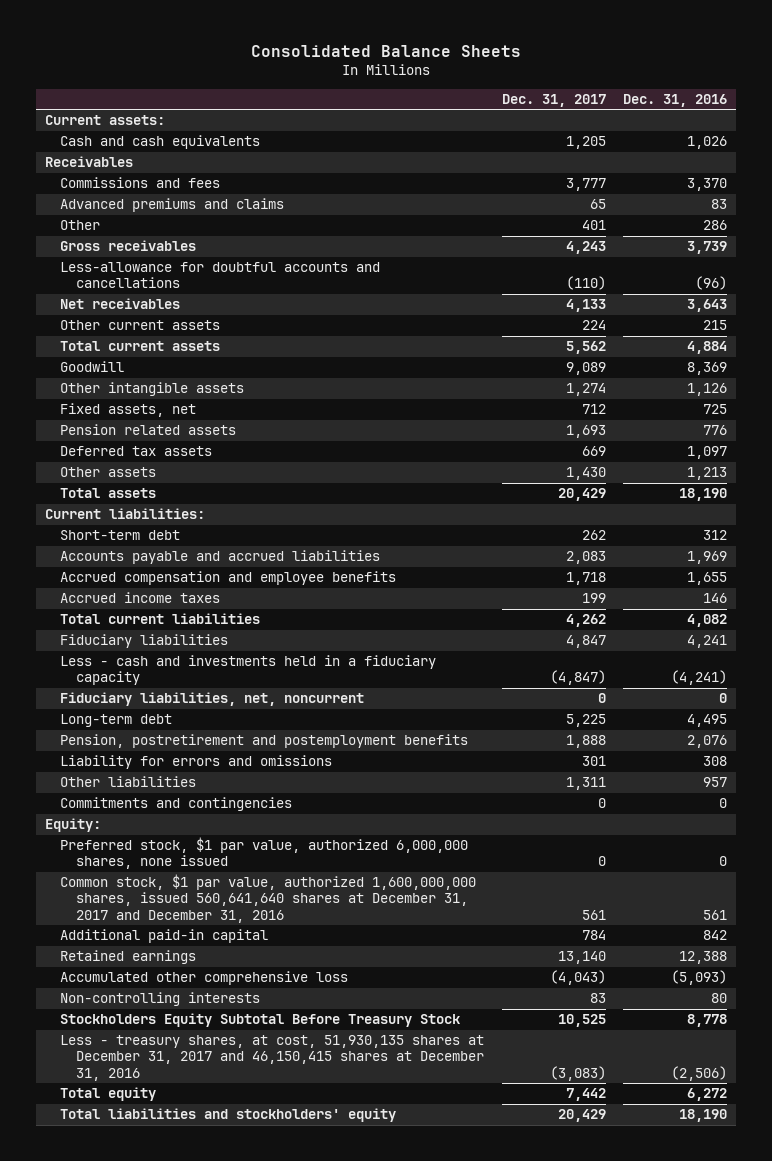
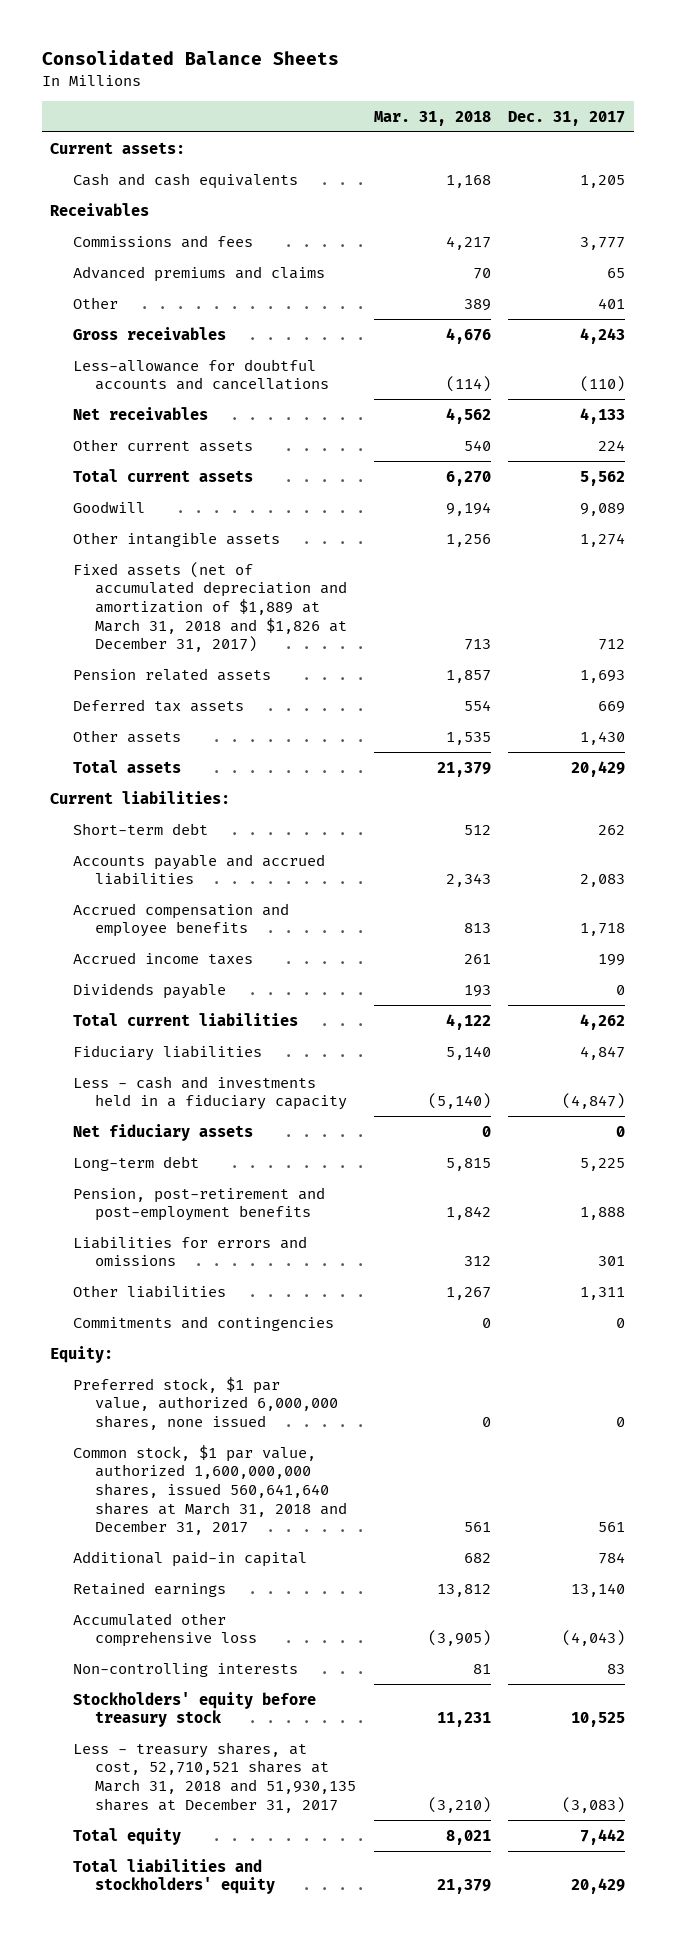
- | Dec. 31, 2017 | Dec. 31, 2016
+ | Mar. 31, 2018 | Dec. 31, 2017
- Fixed assets, net | 712 | 725
+ Fixed assets (net of accumulated depreciation and amortization of $1,889 at March 31, 2018 and $1,826 at December 31, 2017) | 713 | 712
+ Dividends payable | 193 | 0
- Fiduciary liabilities, net, noncurrent | 0 | 0
+ Net fiduciary assets | 0 | 0
- Pension, postretirement and postemployment benefits | 1,888 | 2,076
- Liability for errors and omissions | 301 | 308
+ Pension, post-retirement and post-employment benefits | 1,842 | 1,888
+ Liabilities for errors and omissions | 312 | 301
- Common stock, $1 par value, authorized 1,600,000,000 shares, issued 560,641,640 shares at December 31, 2017 and December 31, 2016 | 561 | 561
+ Common stock, $1 par value, authorized 1,600,000,000 shares, issued 560,641,640 shares at March 31, 2018 and December 31, 2017 | 561 | 561
- Stockholders Equity Subtotal Before Treasury Stock | 10,525 | 8,778
- Less - treasury shares, at cost, 51,930,135 shares at December 31, 2017 and 46,150,415 shares at December 31, 2016 | (3,083) | (2,506)
+ Stockholders' equity before treasury stock | 11,231 | 10,525
+ Less - treasury shares, at cost, 52,710,521 shares at March 31, 2018 and 51,930,135 shares at December 31, 2017 | (3,210) | (3,083)

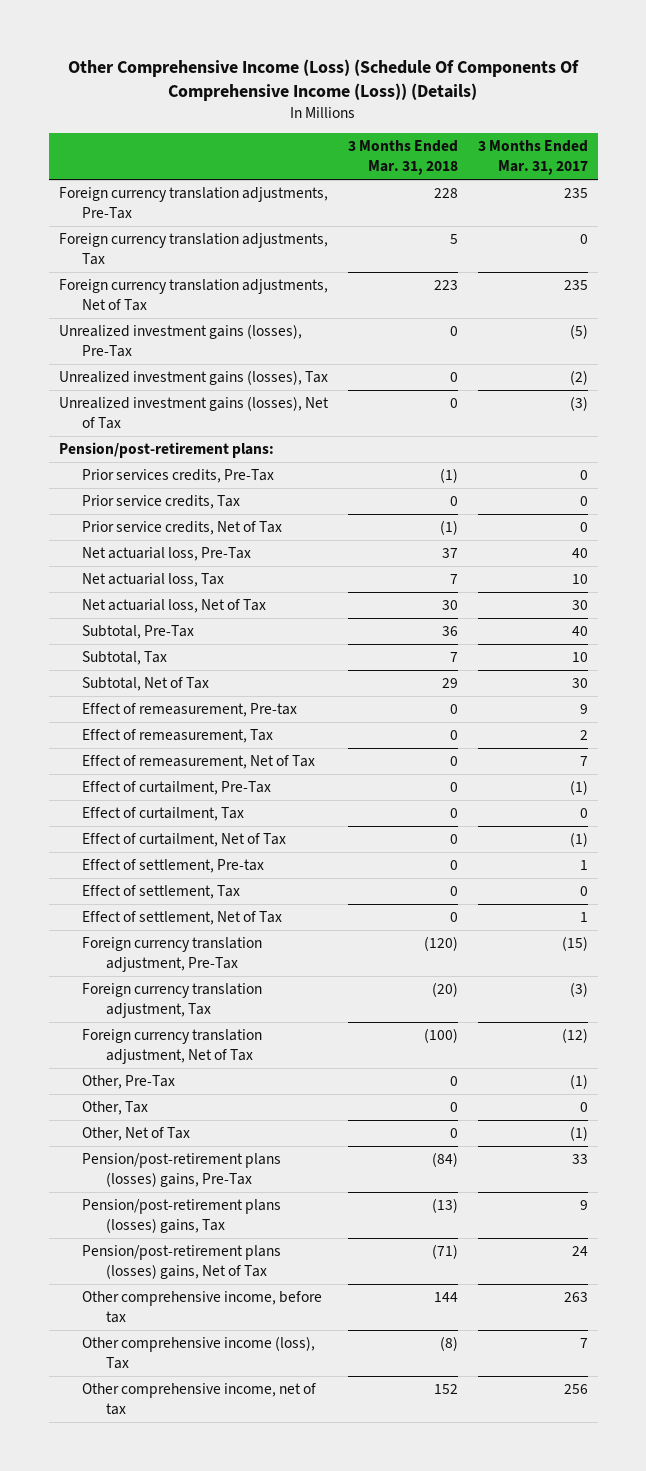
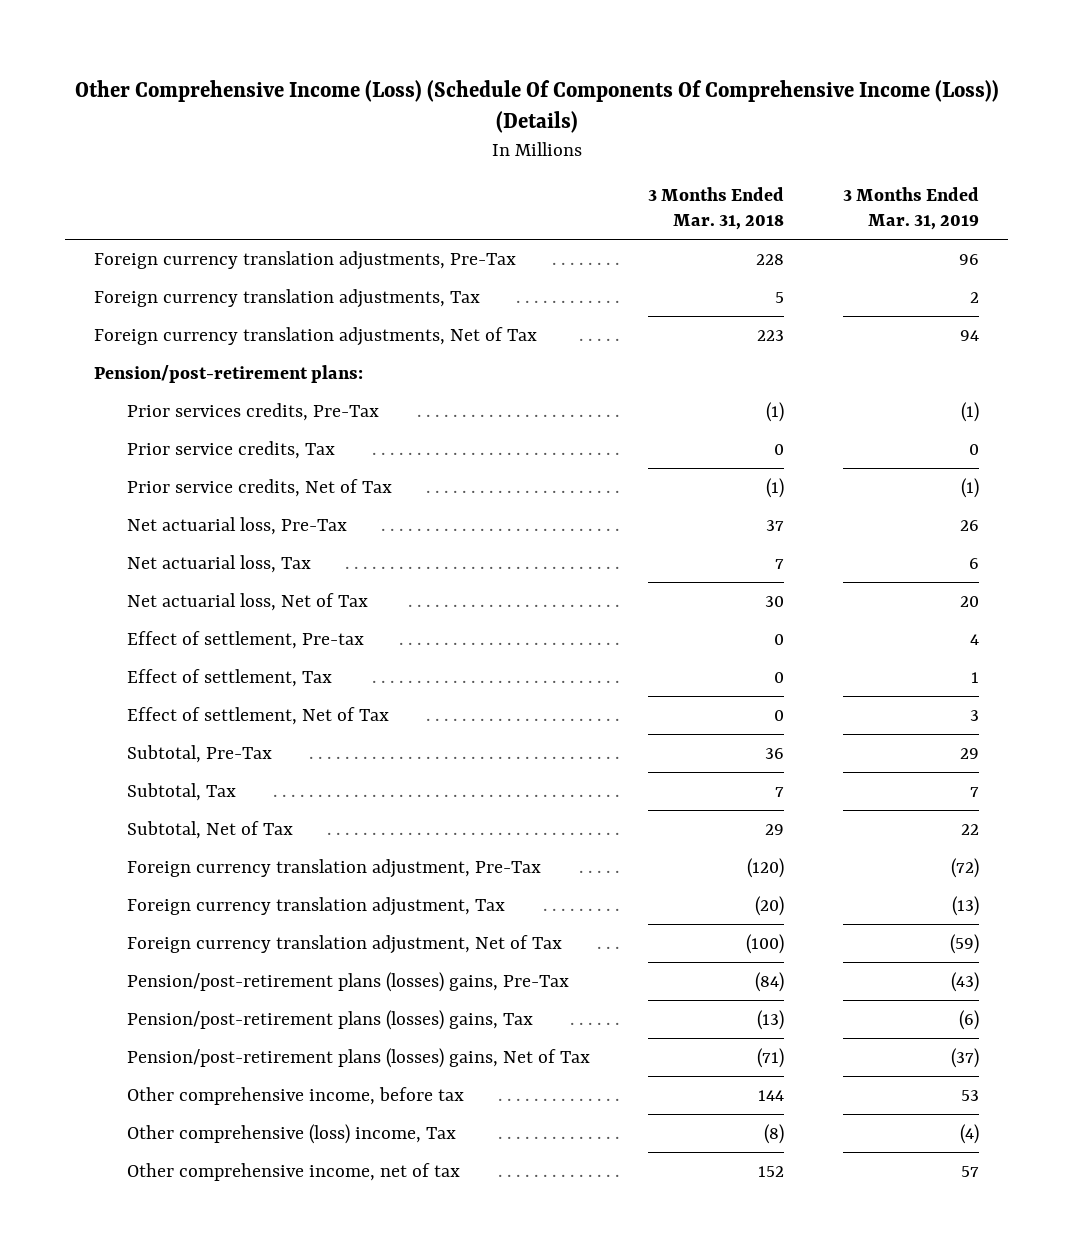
- | 3 Months Ended Mar. 31, 2018 | 3 Months Ended Mar. 31, 2017
+ | 3 Months Ended Mar. 31, 2018 | 3 Months Ended Mar. 31, 2019
- Unrealized investment gains (losses), Pre-Tax | 0 | (5)
- Unrealized investment gains (losses), Tax | 0 | (2)
- Unrealized investment gains (losses), Net of Tax | 0 | (3)
- Effect of remeasurement, Pre-tax | 0 | 9
- Effect of remeasurement, Tax | 0 | 2
- Effect of remeasurement, Net of Tax | 0 | 7
- Effect of curtailment, Pre-Tax | 0 | (1)
- Effect of curtailment, Tax | 0 | 0
- Effect of curtailment, Net of Tax | 0 | (1)
moved down: Subtotal, Pre-Tax | 36 | 29
moved down: Subtotal, Tax | 7 | 7
moved down: Subtotal, Net of Tax | 29 | 22
- Other, Pre-Tax | 0 | (1)
- Other, Tax | 0 | 0
- Other, Net of Tax | 0 | (1)
- Other comprehensive income (loss), Tax | (8) | 7
+ Other comprehensive (loss) income, Tax | (8) | (4)

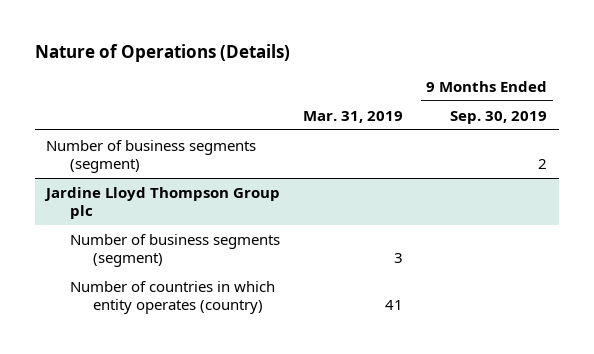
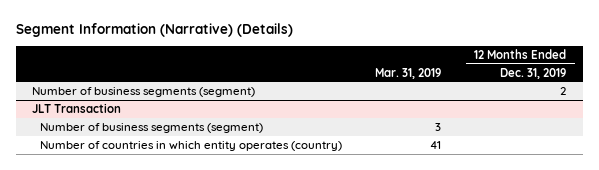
- Nature of Operations (Details)
+ Segment Information (Narrative) (Details)
- | Mar. 31, 2019 | 9 Months Ended Sep. 30, 2019
+ | Mar. 31, 2019 | 12 Months Ended Dec. 31, 2019
- Jardine Lloyd Thompson Group plc
+ JLT Transaction

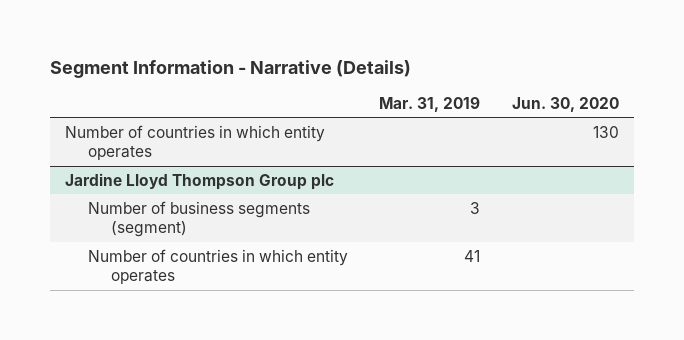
- Segment Information (Narrative) (Details)
+ Segment Information - Narrative (Details)
- | Mar. 31, 2019 | 12 Months Ended Dec. 31, 2019
+ | Mar. 31, 2019 | Jun. 30, 2020
- Number of business segments (segment) | | 2
- JLT Transaction
+ Number of countries in which entity operates | | 130
+ Jardine Lloyd Thompson Group plc
- Number of countries in which entity operates (country) | 41 |
+ Number of countries in which entity operates | 41 |

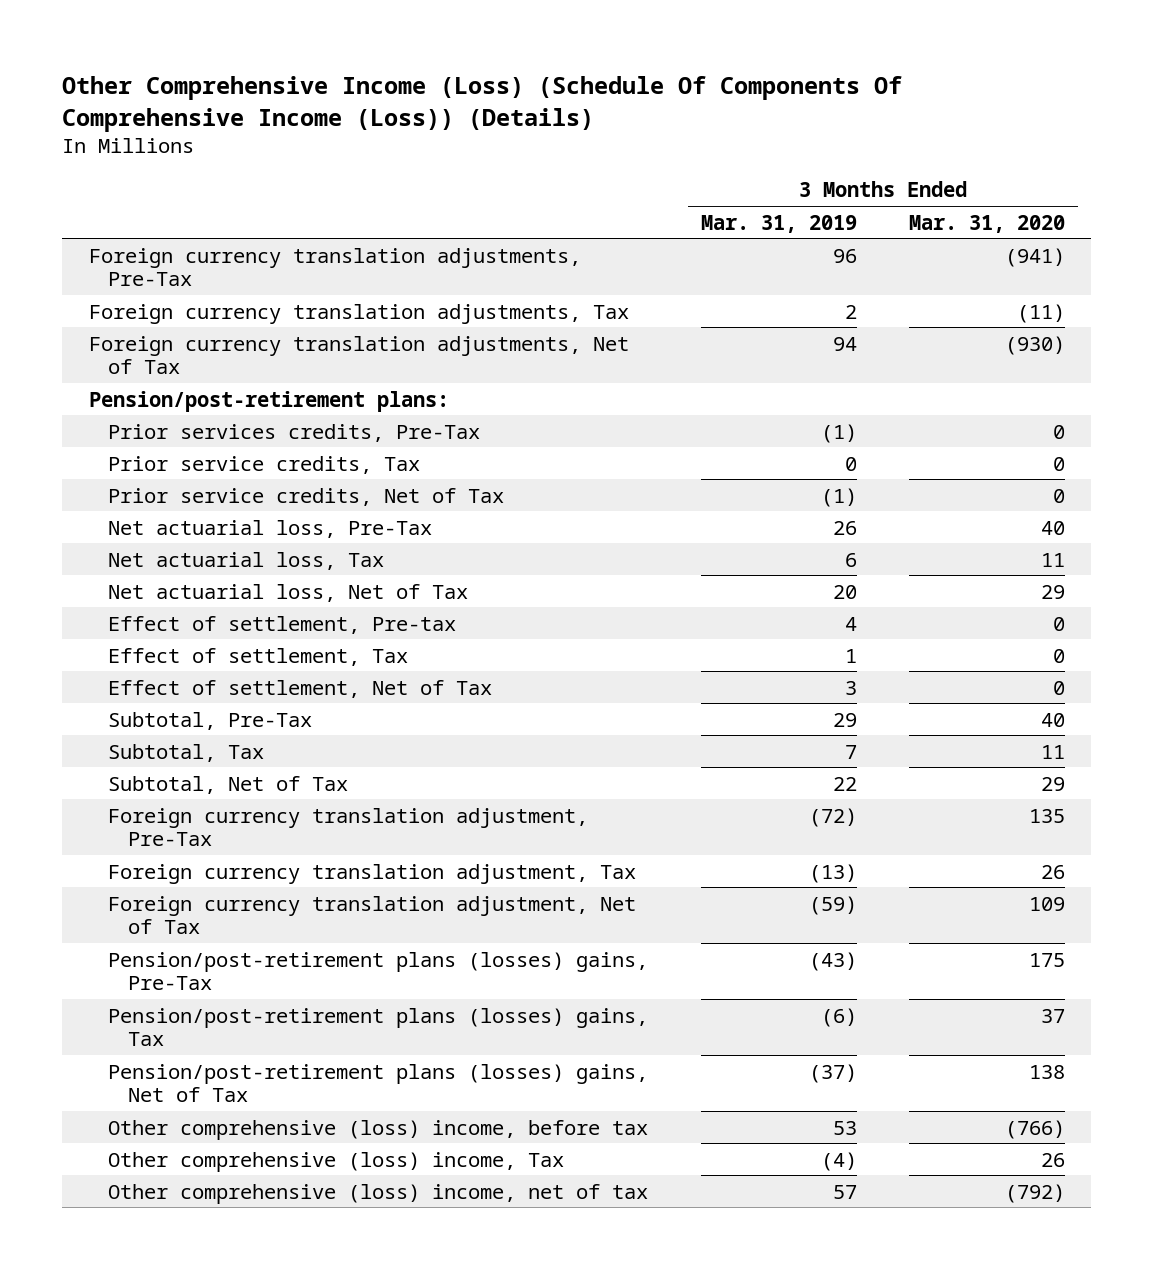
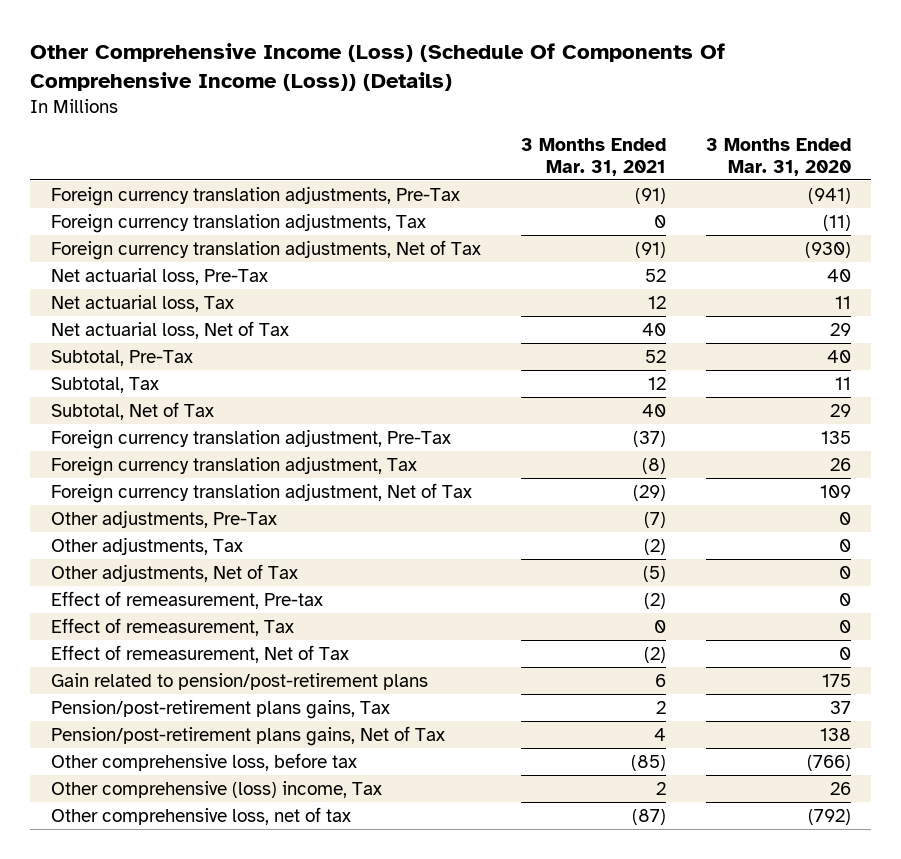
- | 3 Months Ended Mar. 31, 2019 | 3 Months Ended Mar. 31, 2020
+ | 3 Months Ended Mar. 31, 2021 | 3 Months Ended Mar. 31, 2020
- Pension/post-retirement plans:
- Prior services credits, Pre-Tax | (1) | 0
- Prior service credits, Tax | 0 | 0
- Prior service credits, Net of Tax | (1) | 0
- Effect of settlement, Pre-tax | 4 | 0
- Effect of settlement, Tax | 1 | 0
- Effect of settlement, Net of Tax | 3 | 0
- Pension/post-retirement plans (losses) gains, Pre-Tax | (43) | 175
- Pension/post-retirement plans (losses) gains, Tax | (6) | 37
- Pension/post-retirement plans (losses) gains, Net of Tax | (37) | 138
- Other comprehensive (loss) income, before tax | 53 | (766)
+ Other adjustments, Pre-Tax | (7) | 0
+ Other adjustments, Tax | (2) | 0
+ Other adjustments, Net of Tax | (5) | 0
+ Effect of remeasurement, Pre-tax | (2) | 0
+ Effect of remeasurement, Tax | 0 | 0
+ Effect of remeasurement, Net of Tax | (2) | 0
+ Gain related to pension/post-retirement plans | 6 | 175
+ Pension/post-retirement plans gains, Tax | 2 | 37
+ Pension/post-retirement plans gains, Net of Tax | 4 | 138
+ Other comprehensive loss, before tax | (85) | (766)
- Other comprehensive (loss) income, net of tax | 57 | (792)
+ Other comprehensive loss, net of tax | (87) | (792)

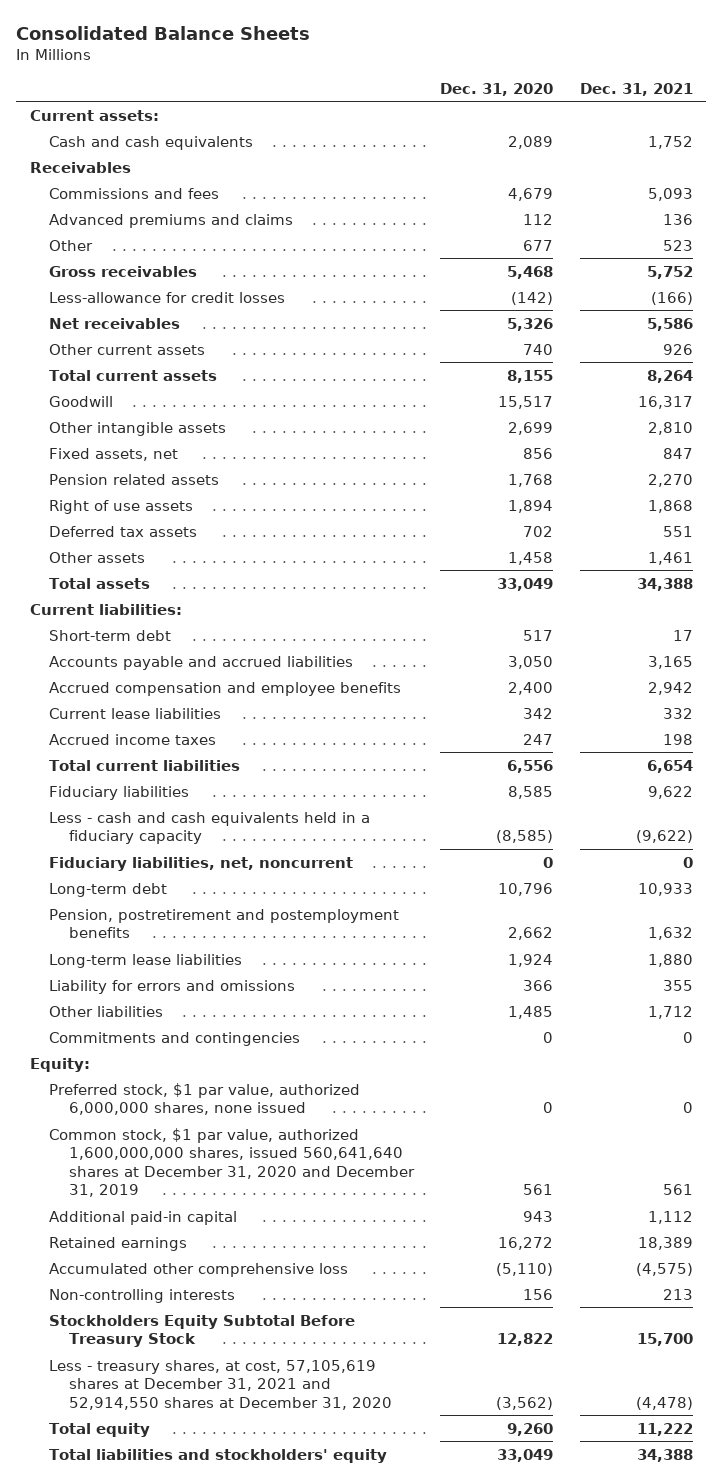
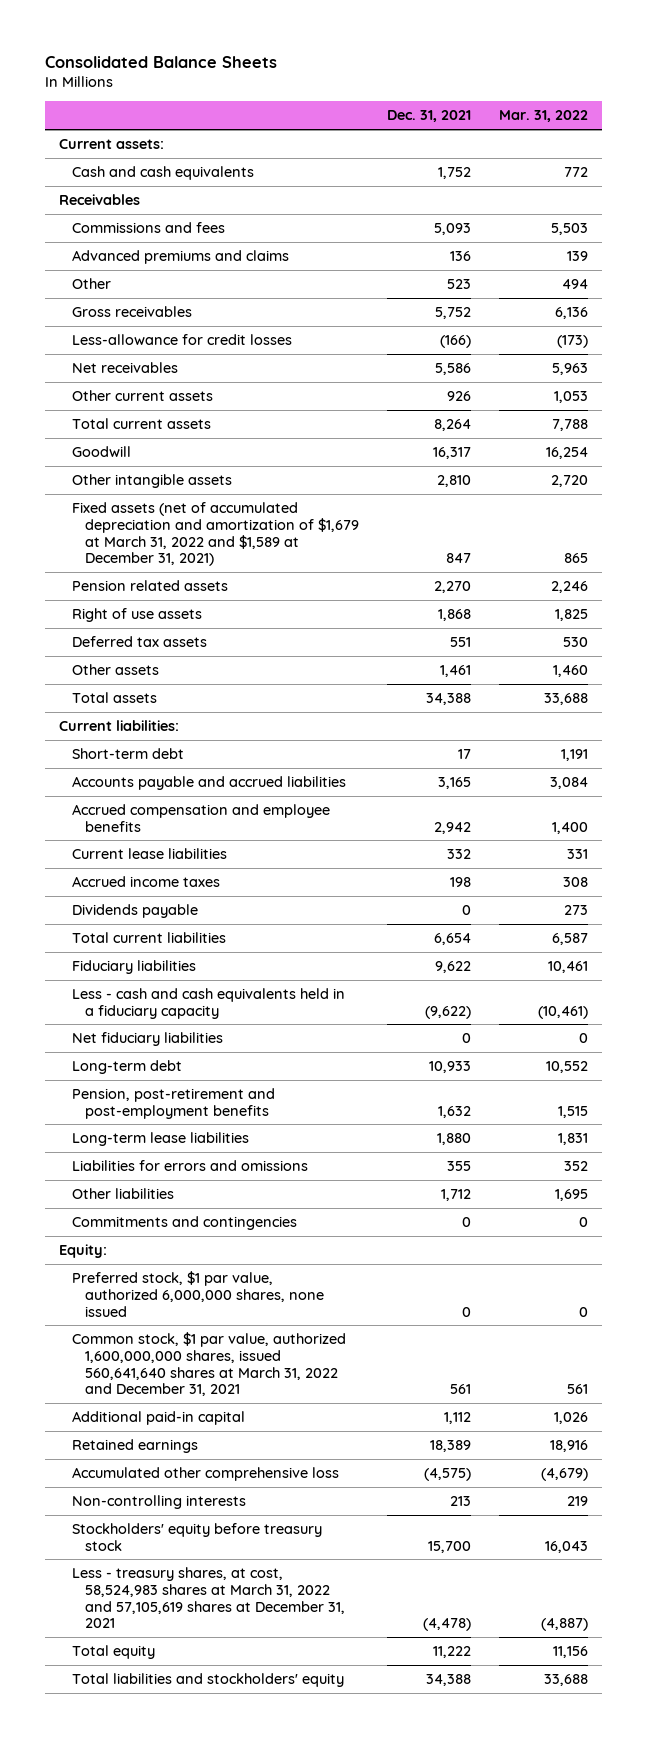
- | Dec. 31, 2020 | Dec. 31, 2021
+ | Dec. 31, 2021 | Mar. 31, 2022
- Fixed assets, net | 856 | 847
+ Fixed assets (net of accumulated depreciation and amortization of $1,679 at March 31, 2022 and $1,589 at December 31, 2021) | 847 | 865
+ Dividends payable | 0 | 273
- Fiduciary liabilities, net, noncurrent | 0 | 0
+ Net fiduciary liabilities | 0 | 0
- Pension, postretirement and postemployment benefits | 2,662 | 1,632
+ Pension, post-retirement and post-employment benefits | 1,632 | 1,515
- Liability for errors and omissions | 366 | 355
+ Liabilities for errors and omissions | 355 | 352
- Common stock, $1 par value, authorized 1,600,000,000 shares, issued 560,641,640 shares at December 31, 2020 and December 31, 2019 | 561 | 561
+ Common stock, $1 par value, authorized 1,600,000,000 shares, issued 560,641,640 shares at March 31, 2022 and December 31, 2021 | 561 | 561
- Stockholders Equity Subtotal Before Treasury Stock | 12,822 | 15,700
- Less - treasury shares, at cost, 57,105,619 shares at December 31, 2021 and 52,914,550 shares at December 31, 2020 | (3,562) | (4,478)
+ Stockholders' equity before treasury stock | 15,700 | 16,043
+ Less - treasury shares, at cost, 58,524,983 shares at March 31, 2022 and 57,105,619 shares at December 31, 2021 | (4,478) | (4,887)

